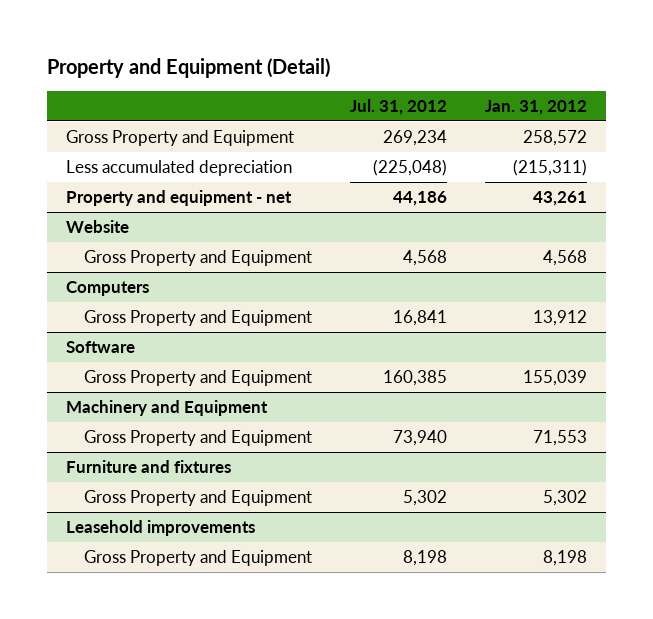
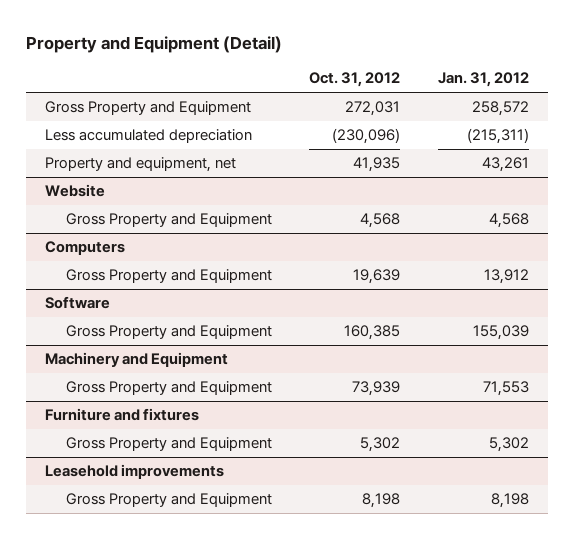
- | Jul. 31, 2012 | Jan. 31, 2012
+ | Oct. 31, 2012 | Jan. 31, 2012
- Property and equipment - net | 44,186 | 43,261
+ Property and equipment, net | 41,935 | 43,261

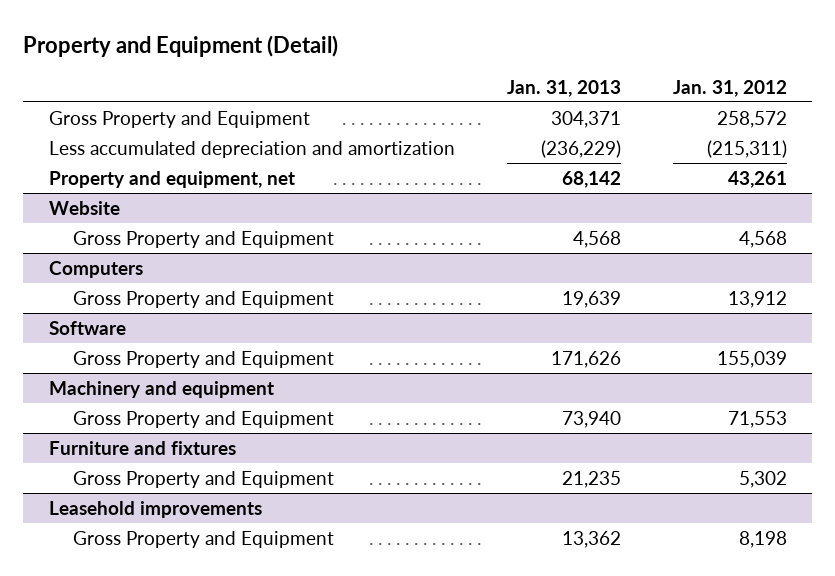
- | Oct. 31, 2012 | Jan. 31, 2012
+ | Jan. 31, 2013 | Jan. 31, 2012
- Less accumulated depreciation | (230,096) | (215,311)
+ Less accumulated depreciation and amortization | (236,229) | (215,311)
- Machinery and Equipment
+ Machinery and equipment

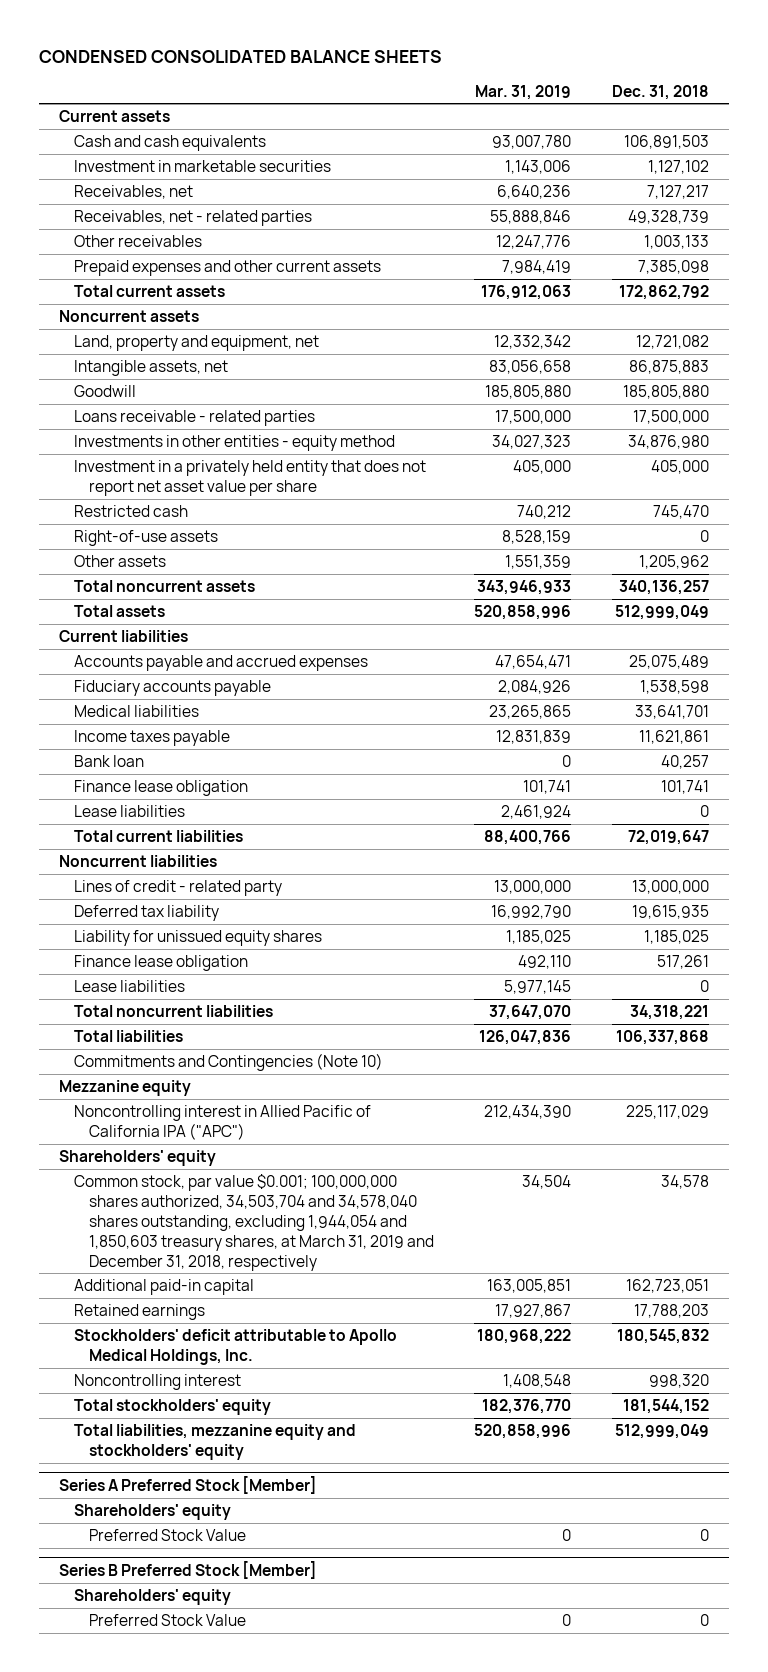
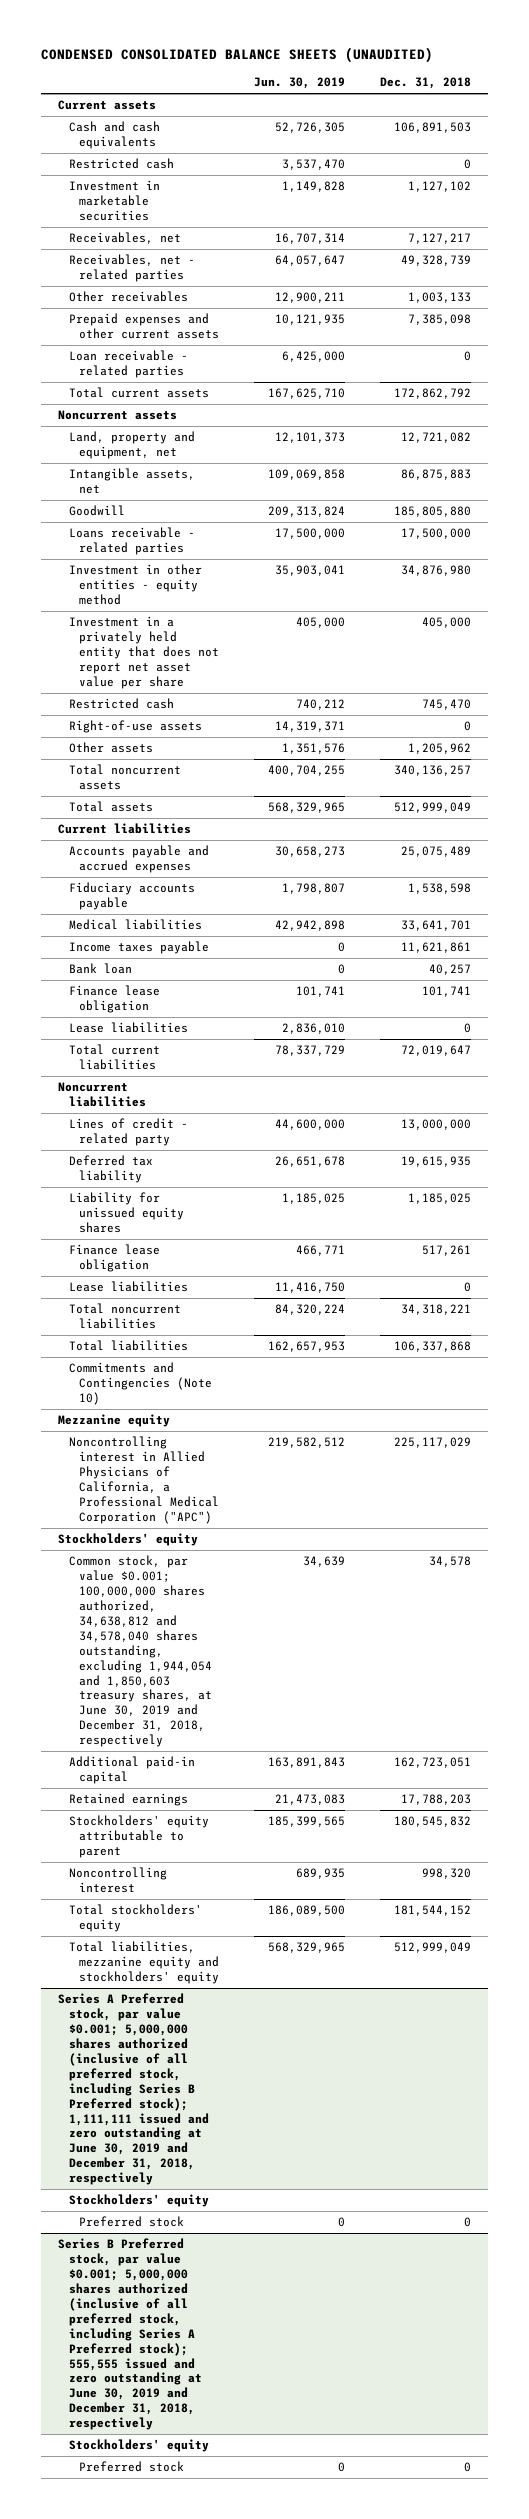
- CONDENSED CONSOLIDATED BALANCE SHEETS
+ CONDENSED CONSOLIDATED BALANCE SHEETS (UNAUDITED)
- | Mar. 31, 2019 | Dec. 31, 2018
+ | Jun. 30, 2019 | Dec. 31, 2018
+ Restricted cash | 3,537,470 | 0
+ Loan receivable - related parties | 6,425,000 | 0
- Investments in other entities - equity method | 34,027,323 | 34,876,980
+ Investment in other entities - equity method | 35,903,041 | 34,876,980
- Noncontrolling interest in Allied Pacific of California IPA ("APC") | 212,434,390 | 225,117,029
- Shareholders' equity
- Common stock, par value $0.001; 100,000,000 shares authorized, 34,503,704 and 34,578,040 shares outstanding, excluding 1,944,054 and 1,850,603 treasury shares, at March 31, 2019 and December 31, 2018, respectively | 34,504 | 34,578
+ Noncontrolling interest in Allied Physicians of California, a Professional Medical Corporation ("APC") | 219,582,512 | 225,117,029
+ Stockholders' equity
+ Common stock, par value $0.001; 100,000,000 shares authorized, 34,638,812 and 34,578,040 shares outstanding, excluding 1,944,054 and 1,850,603 treasury shares, at June 30, 2019 and December 31, 2018, respectively | 34,639 | 34,578
- Stockholders' deficit attributable to Apollo Medical Holdings, Inc. | 180,968,222 | 180,545,832
+ Stockholders' equity attributable to parent | 185,399,565 | 180,545,832
- Series A Preferred Stock [Member]
- Shareholders' equity
- Preferred Stock Value | 0 | 0
- Series B Preferred Stock [Member]
- Shareholders' equity
- Preferred Stock Value | 0 | 0
+ Series A Preferred stock, par value $0.001; 5,000,000 shares authorized (inclusive of all preferred stock, including Series B Preferred stock); 1,111,111 issued and zero outstanding at June 30, 2019 and December 31, 2018, respectively
+ Stockholders' equity
+ Preferred stock | 0 | 0
+ Series B Preferred stock, par value $0.001; 5,000,000 shares authorized (inclusive of all preferred stock, including Series A Preferred stock); 555,555 issued and zero outstanding at June 30, 2019 and December 31, 2018, respectively
+ Stockholders' equity
+ Preferred stock | 0 | 0

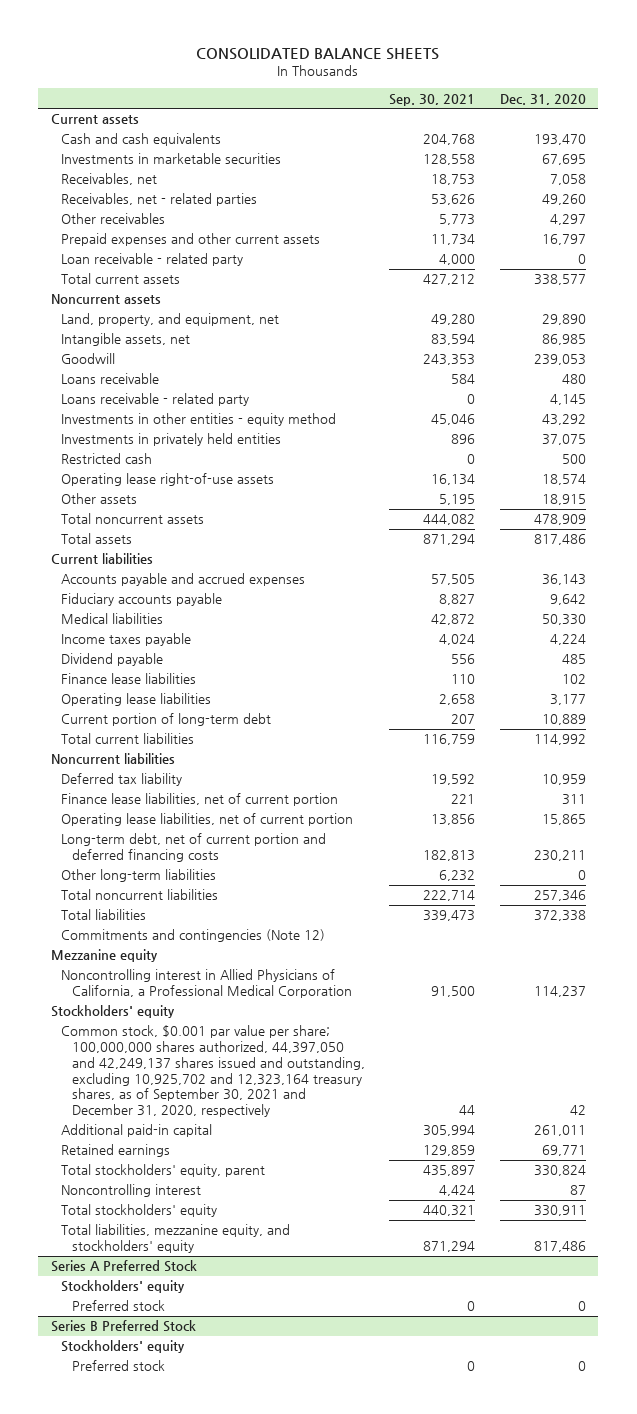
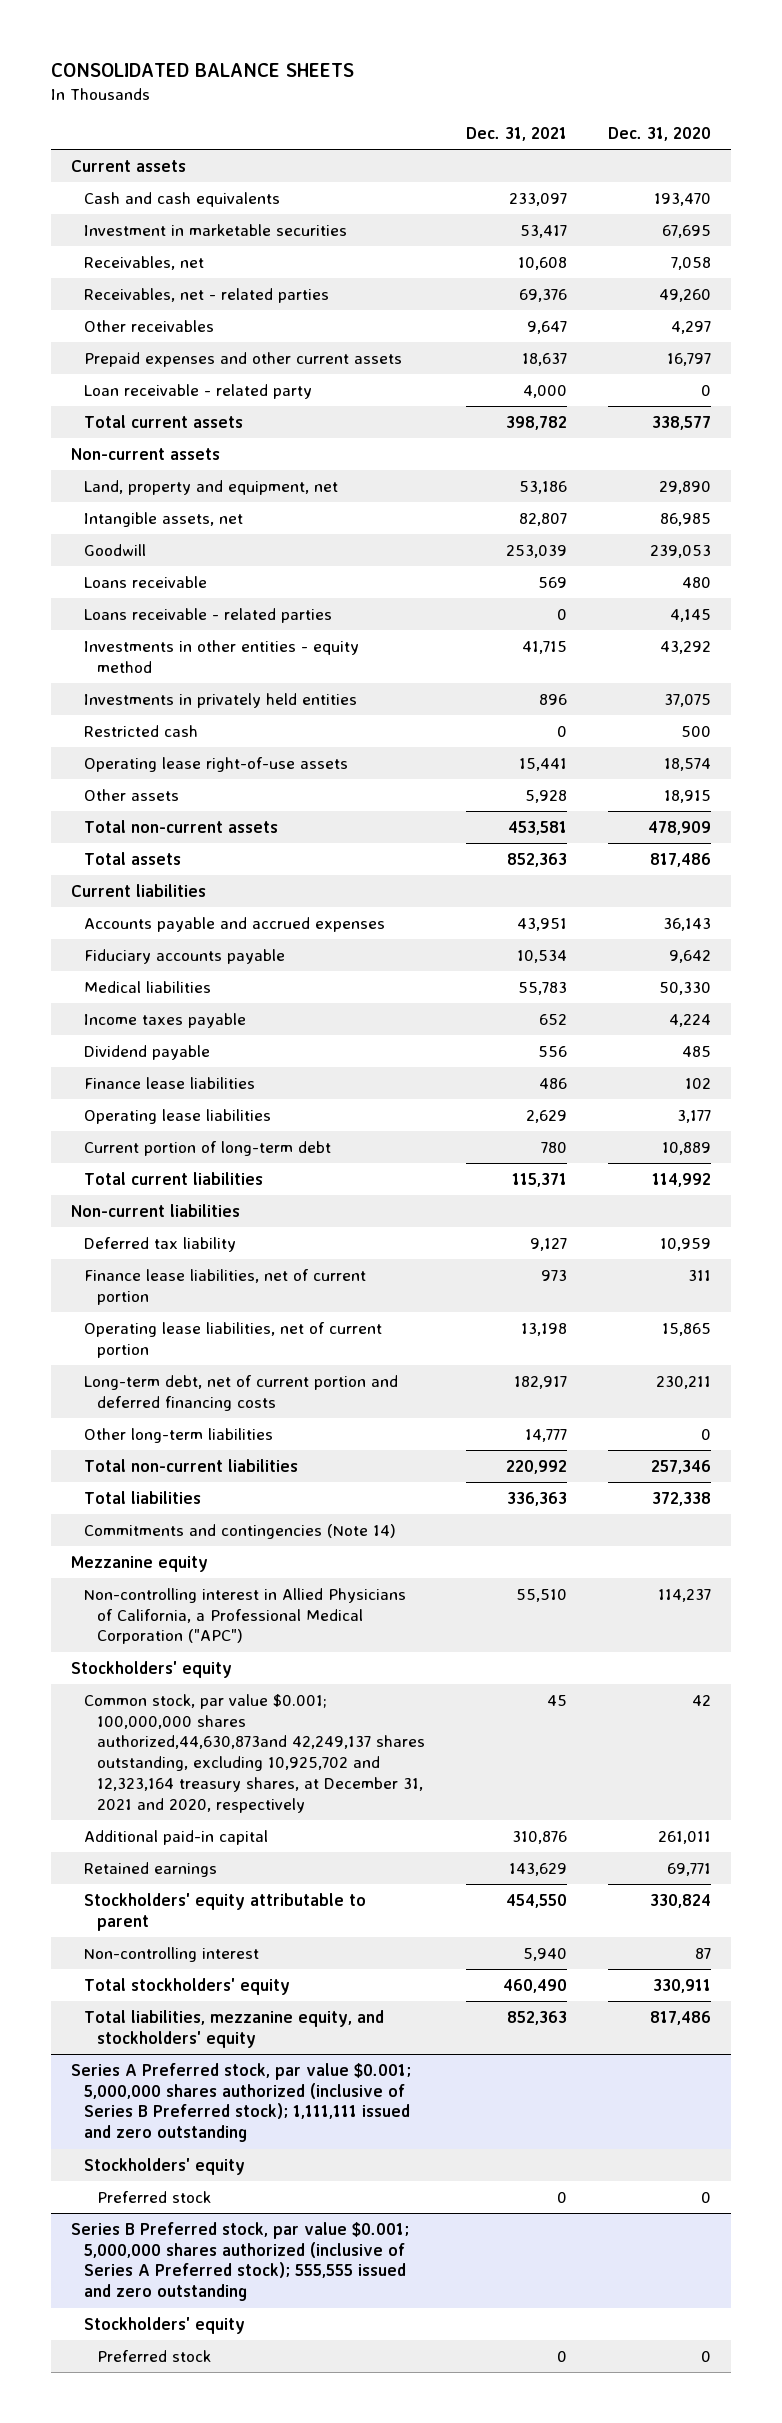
- | Sep. 30, 2021 | Dec. 31, 2020
+ | Dec. 31, 2021 | Dec. 31, 2020
- Investments in marketable securities | 128,558 | 67,695
+ Investment in marketable securities | 53,417 | 67,695
- Noncurrent assets
- Land, property, and equipment, net | 49,280 | 29,890
+ Non-current assets
+ Land, property and equipment, net | 53,186 | 29,890
- Loans receivable - related party | 0 | 4,145
+ Loans receivable - related parties | 0 | 4,145
- Total noncurrent assets | 444,082 | 478,909
+ Total non-current assets | 453,581 | 478,909
- Noncurrent liabilities
+ Non-current liabilities
- Total noncurrent liabilities | 222,714 | 257,346
+ Total non-current liabilities | 220,992 | 257,346
- Commitments and contingencies (Note 12)
+ Commitments and contingencies (Note 14)
- Noncontrolling interest in Allied Physicians of California, a Professional Medical Corporation | 91,500 | 114,237
+ Non-controlling interest in Allied Physicians of California, a Professional Medical Corporation ("APC") | 55,510 | 114,237
- Common stock, $0.001 par value per share; 100,000,000 shares authorized, 44,397,050 and 42,249,137 shares issued and outstanding, excluding 10,925,702 and 12,323,164 treasury shares, as of September 30, 2021 and December 31, 2020, respectively | 44 | 42
+ Common stock, par value $0.001; 100,000,000 shares authorized,44,630,873and 42,249,137 shares outstanding, excluding 10,925,702 and 12,323,164 treasury shares, at December 31, 2021 and 2020, respectively | 45 | 42
- Total stockholders' equity, parent | 435,897 | 330,824
- Noncontrolling interest | 4,424 | 87
+ Stockholders' equity attributable to parent | 454,550 | 330,824
+ Non-controlling interest | 5,940 | 87
- Series A Preferred Stock
+ Series A Preferred stock, par value $0.001; 5,000,000 shares authorized (inclusive of Series B Preferred stock); 1,111,111 issued and zero outstanding
- Series B Preferred Stock
+ Series B Preferred stock, par value $0.001; 5,000,000 shares authorized (inclusive of Series A Preferred stock); 555,555 issued and zero outstanding

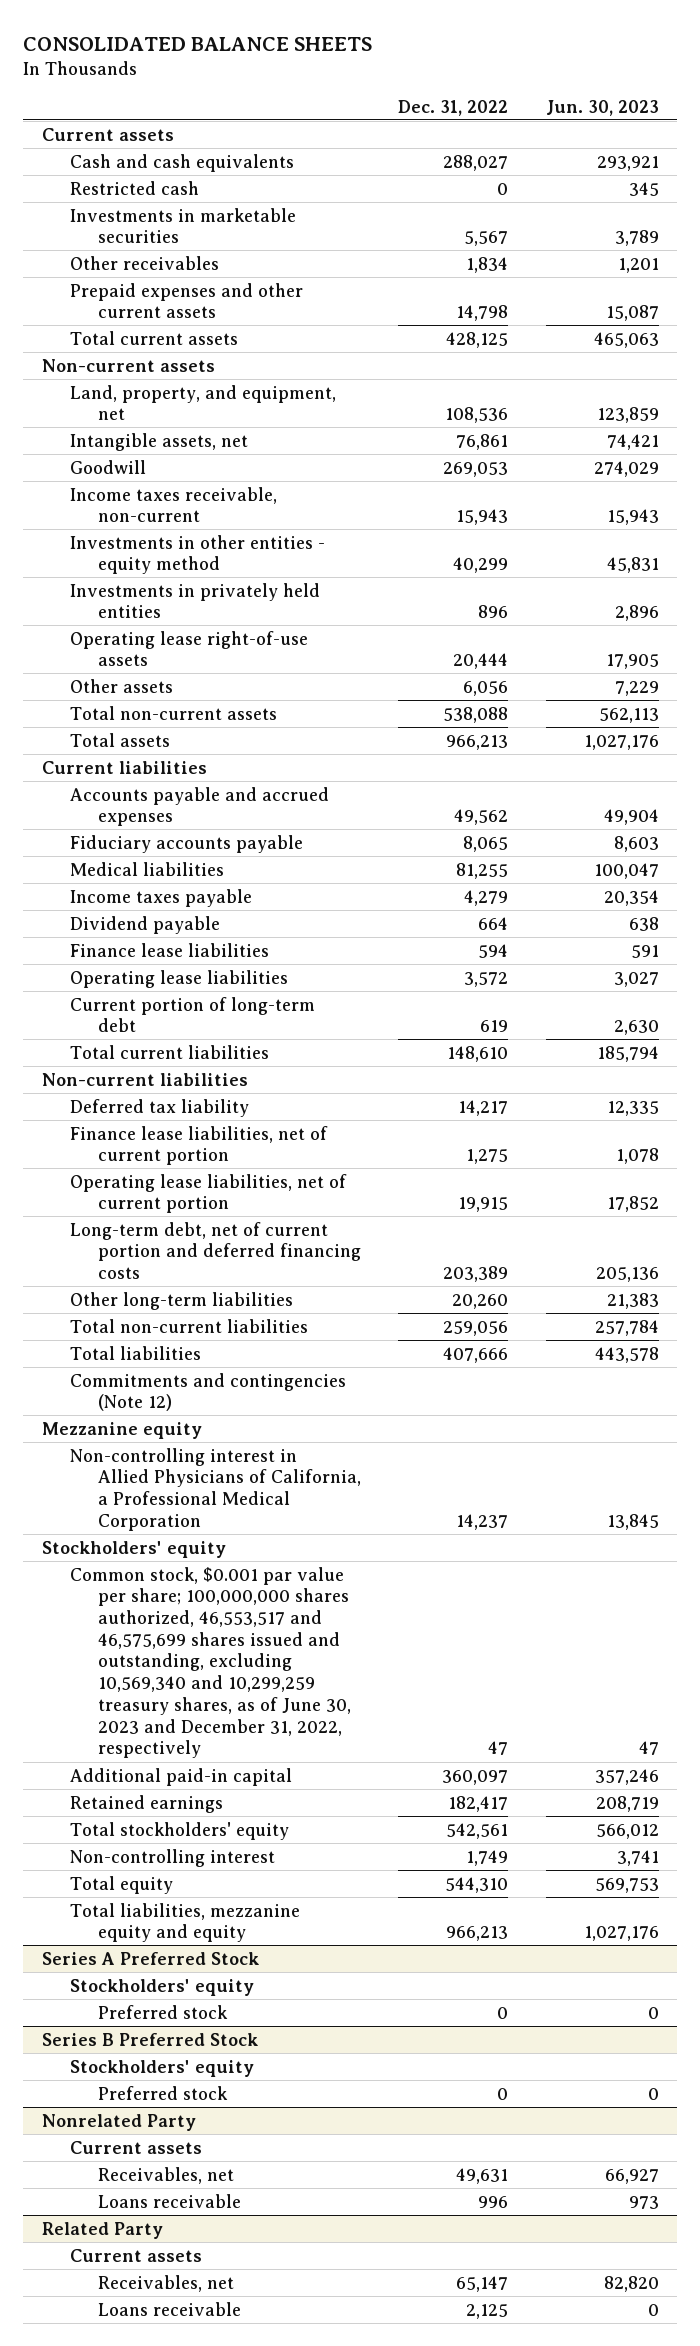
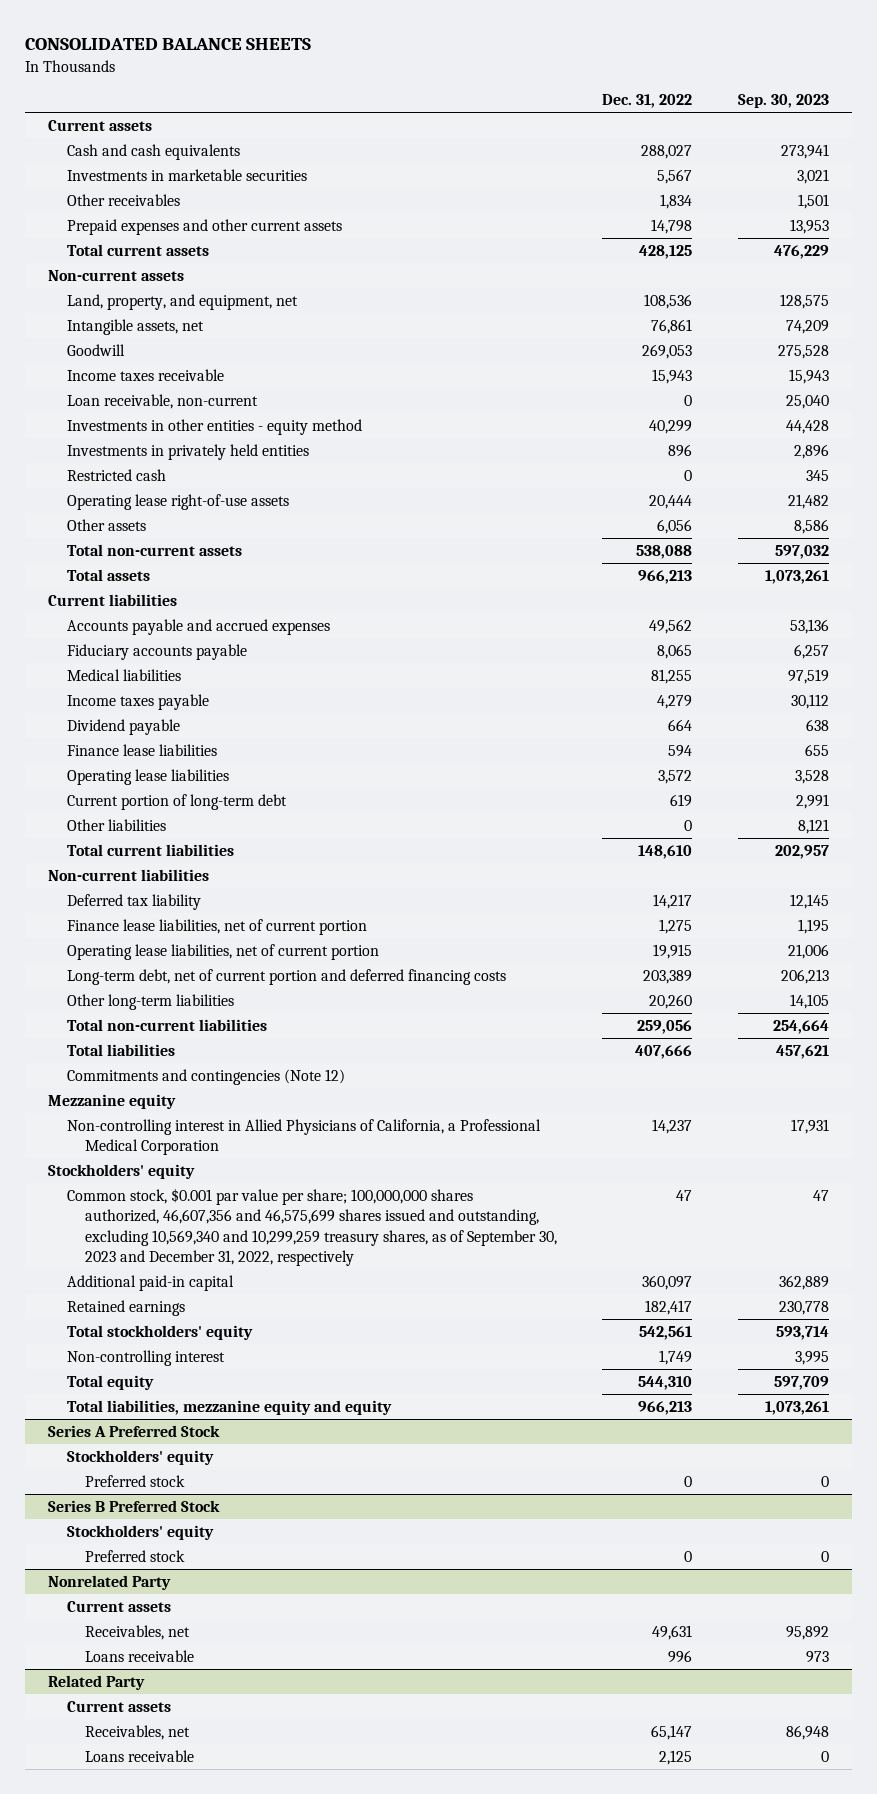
- | Dec. 31, 2022 | Jun. 30, 2023
+ | Dec. 31, 2022 | Sep. 30, 2023
- Income taxes receivable, non-current | 15,943 | 15,943
+ Income taxes receivable | 15,943 | 15,943
+ Loan receivable, non-current | 0 | 25,040
moved down: Restricted cash | 0 | 345
+ Other liabilities | 0 | 8,121
- Common stock, $0.001 par value per share; 100,000,000 shares authorized, 46,553,517 and 46,575,699 shares issued and outstanding, excluding 10,569,340 and 10,299,259 treasury shares, as of June 30, 2023 and December 31, 2022, respectively | 47 | 47
+ Common stock, $0.001 par value per share; 100,000,000 shares authorized, 46,607,356 and 46,575,699 shares issued and outstanding, excluding 10,569,340 and 10,299,259 treasury shares, as of September 30, 2023 and December 31, 2022, respectively | 47 | 47

